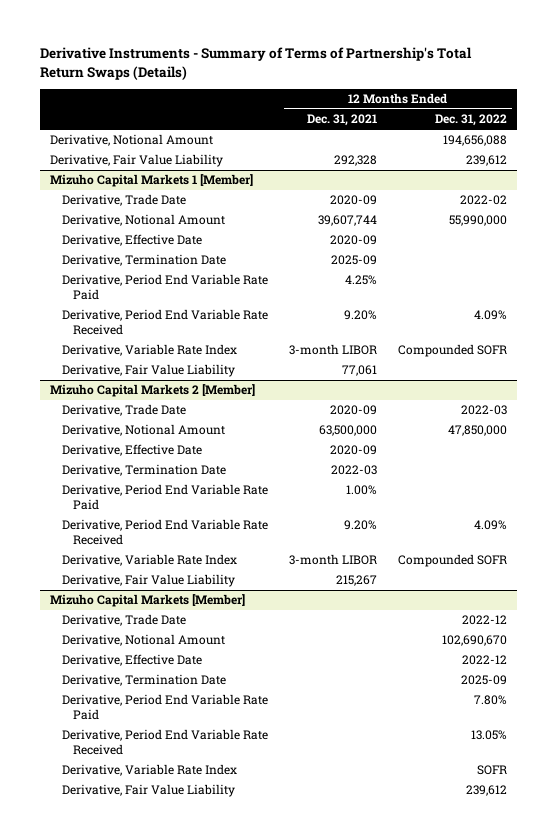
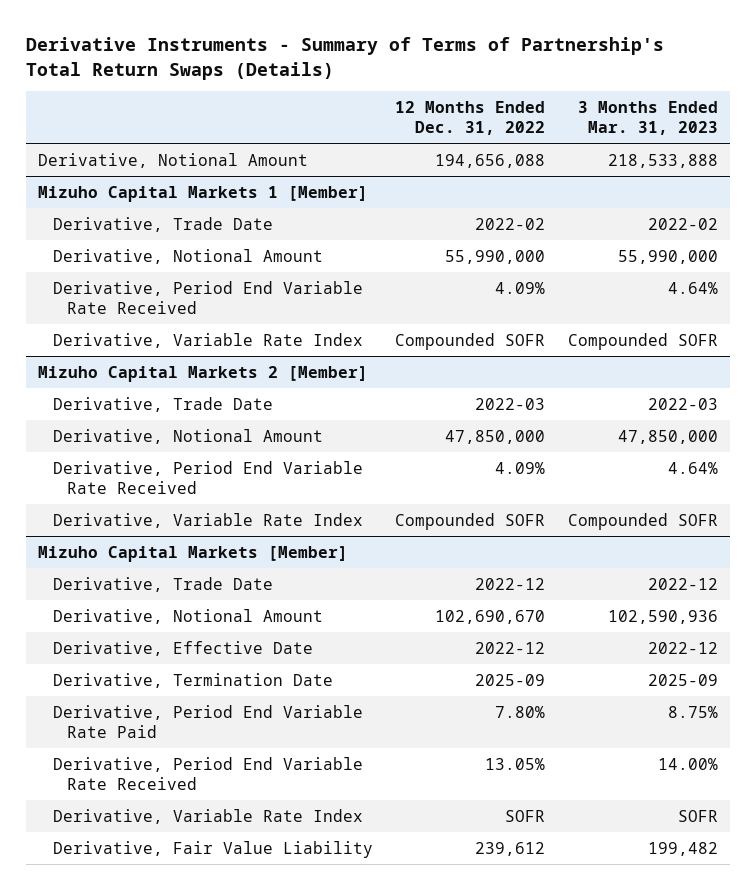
- | 12 Months Ended Dec. 31, 2021 | 12 Months Ended Dec. 31, 2022
+ | 12 Months Ended Dec. 31, 2022 | 3 Months Ended Mar. 31, 2023
- Derivative, Fair Value Liability | 292,328 | 239,612
@ Mizuho Capital Markets 1 [Member]
- Derivative, Effective Date | 2020-09 |
- Derivative, Termination Date | 2025-09 |
- Derivative, Period End Variable Rate Paid | 4.25% |
- Derivative, Fair Value Liability | 77,061 |
@ Mizuho Capital Markets 2 [Member]
- Derivative, Effective Date | 2020-09 |
- Derivative, Termination Date | 2022-03 |
- Derivative, Period End Variable Rate Paid | 1.00% |
- Derivative, Fair Value Liability | 215,267 |

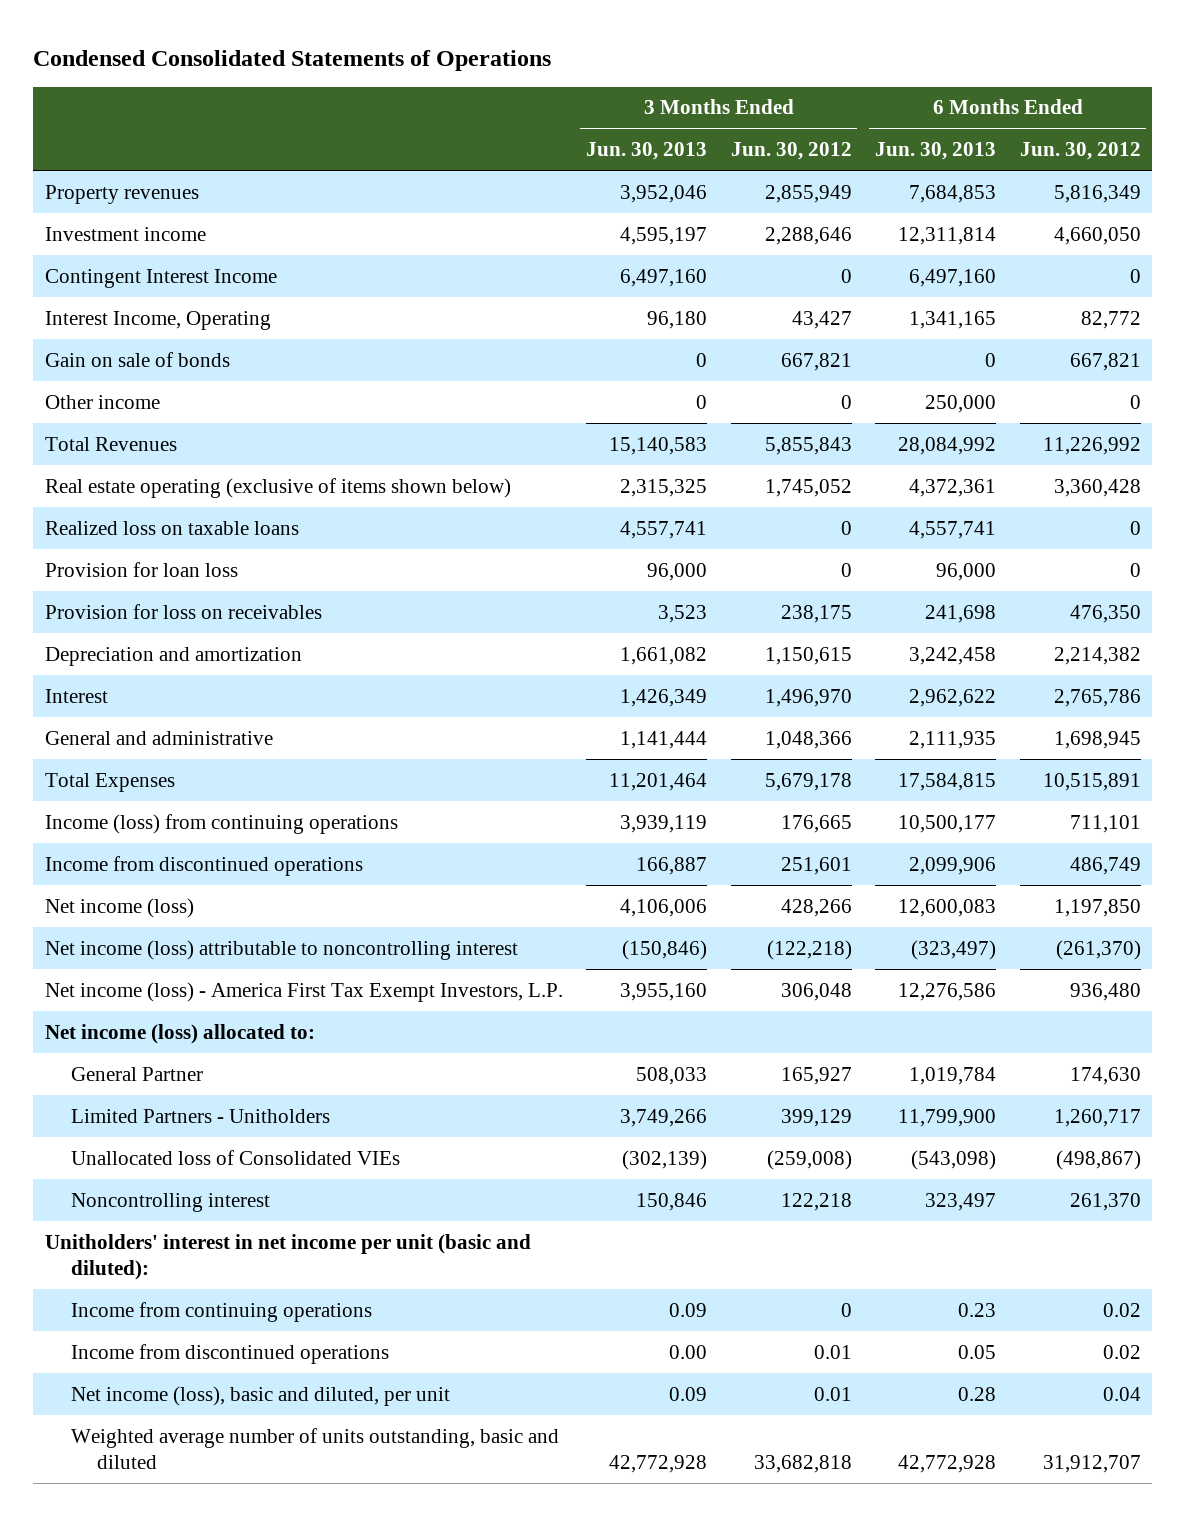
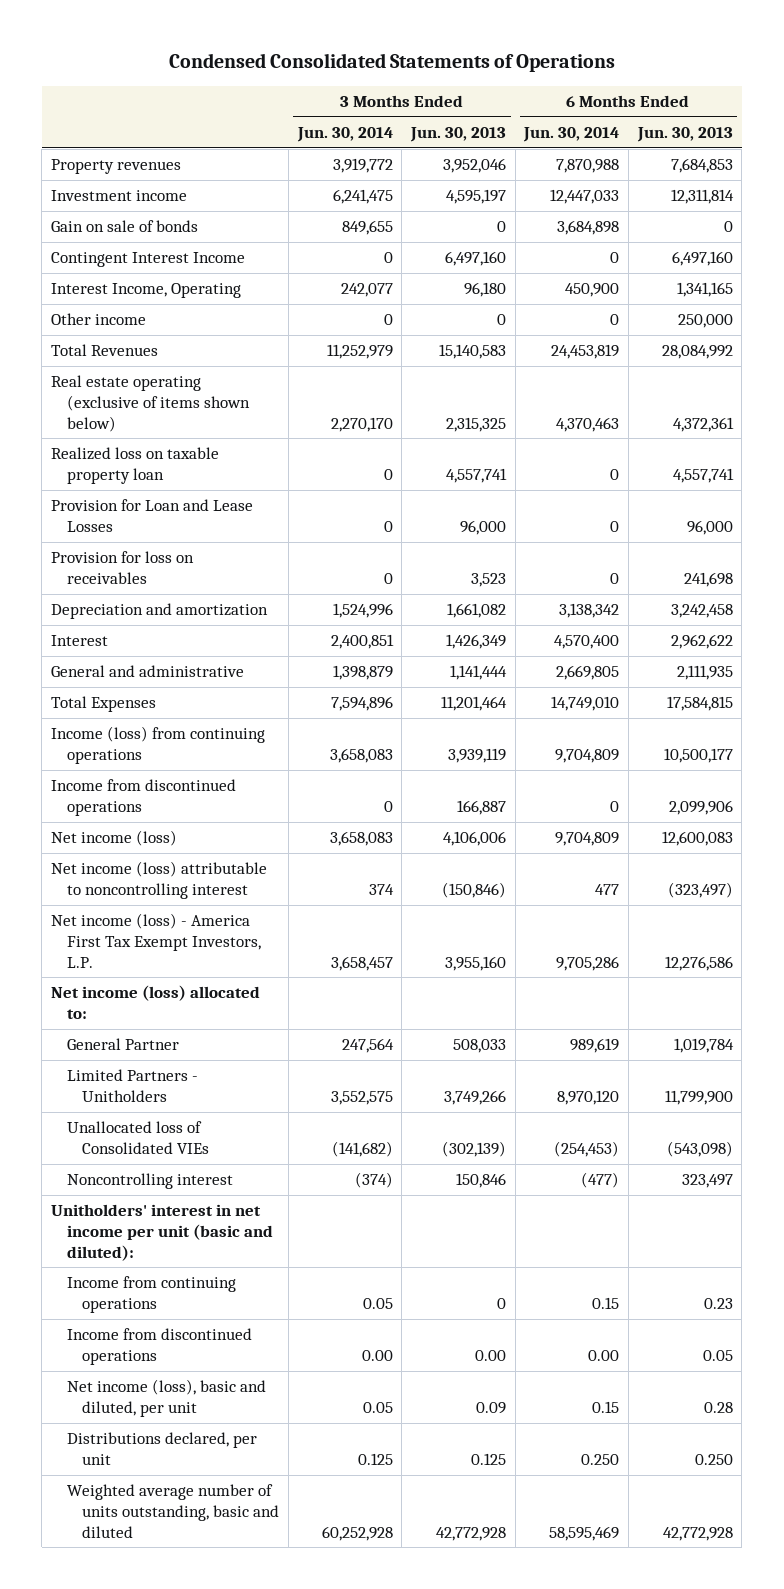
- | 3 Months Ended Jun. 30, 2013 | 3 Months Ended Jun. 30, 2012 | 6 Months Ended Jun. 30, 2013 | 6 Months Ended Jun. 30, 2012
+ | 3 Months Ended Jun. 30, 2014 | 3 Months Ended Jun. 30, 2013 | 6 Months Ended Jun. 30, 2014 | 6 Months Ended Jun. 30, 2013
moved up: Gain on sale of bonds | 849,655 | 0 | 3,684,898 | 0
- Realized loss on taxable loans | 4,557,741 | 0 | 4,557,741 | 0
- Provision for loan loss | 96,000 | 0 | 96,000 | 0
+ Realized loss on taxable property loan | 0 | 4,557,741 | 0 | 4,557,741
+ Provision for Loan and Lease Losses | 0 | 96,000 | 0 | 96,000
- Income from continuing operations | 0.09 | 0 | 0.23 | 0.02
+ Income from continuing operations | 0.05 | 0 | 0.15 | 0.23
+ Distributions declared, per unit | 0.125 | 0.125 | 0.250 | 0.250

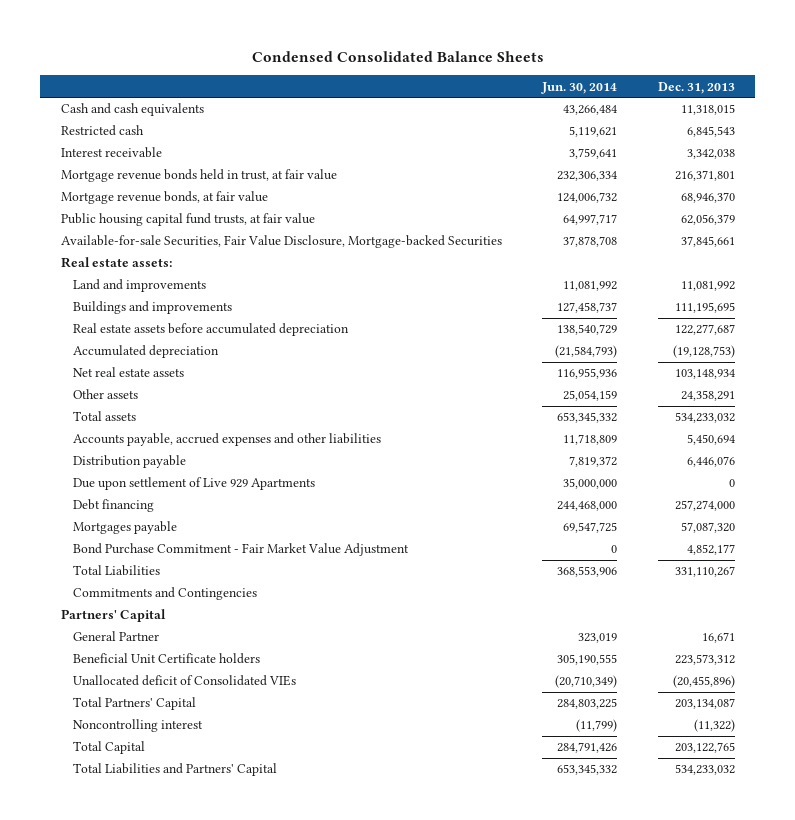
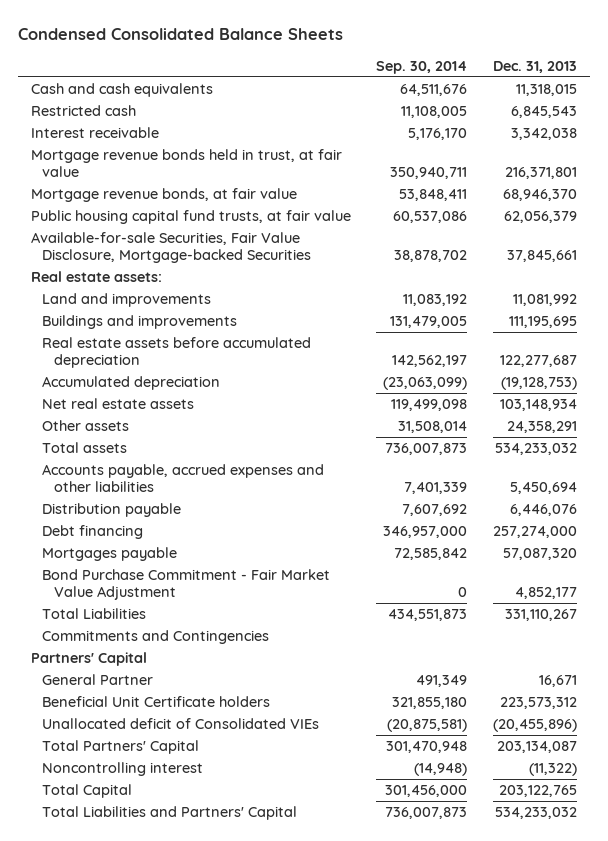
- | Jun. 30, 2014 | Dec. 31, 2013
+ | Sep. 30, 2014 | Dec. 31, 2013
- Due upon settlement of Live 929 Apartments | 35,000,000 | 0

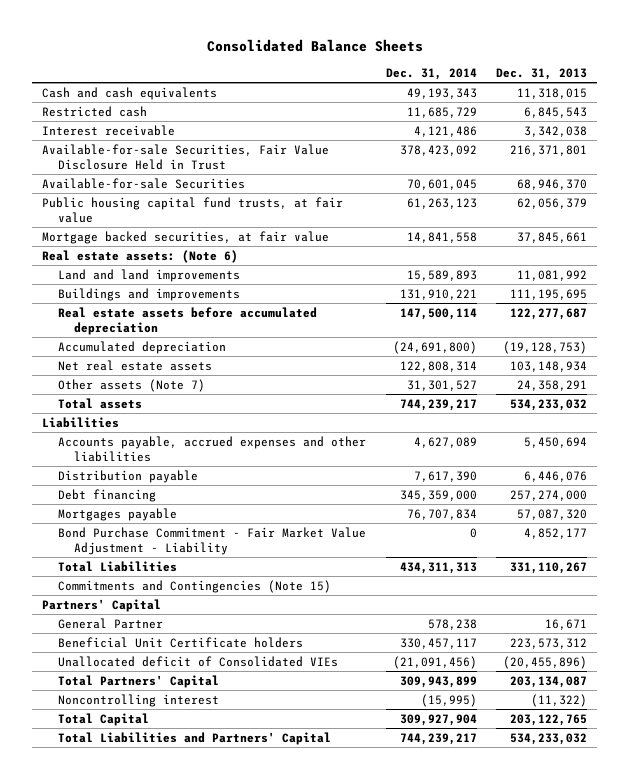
- Condensed Consolidated Balance Sheets
+ Consolidated Balance Sheets
- | Sep. 30, 2014 | Dec. 31, 2013
+ | Dec. 31, 2014 | Dec. 31, 2013
- Mortgage revenue bonds held in trust, at fair value | 350,940,711 | 216,371,801
- Mortgage revenue bonds, at fair value | 53,848,411 | 68,946,370
+ Available-for-sale Securities, Fair Value Disclosure Held in Trust | 378,423,092 | 216,371,801
+ Available-for-sale Securities | 70,601,045 | 68,946,370
- Available-for-sale Securities, Fair Value Disclosure, Mortgage-backed Securities | 38,878,702 | 37,845,661
- Real estate assets:
- Land and improvements | 11,083,192 | 11,081,992
+ Mortgage backed securities, at fair value | 14,841,558 | 37,845,661
+ Real estate assets: (Note 6)
+ Land and land improvements | 15,589,893 | 11,081,992
- Other assets | 31,508,014 | 24,358,291
+ Other assets (Note 7) | 31,301,527 | 24,358,291
+ Liabilities
- Bond Purchase Commitment - Fair Market Value Adjustment | 0 | 4,852,177
+ Bond Purchase Commitment - Fair Market Value Adjustment - Liability | 0 | 4,852,177
- Commitments and Contingencies
+ Commitments and Contingencies (Note 15)

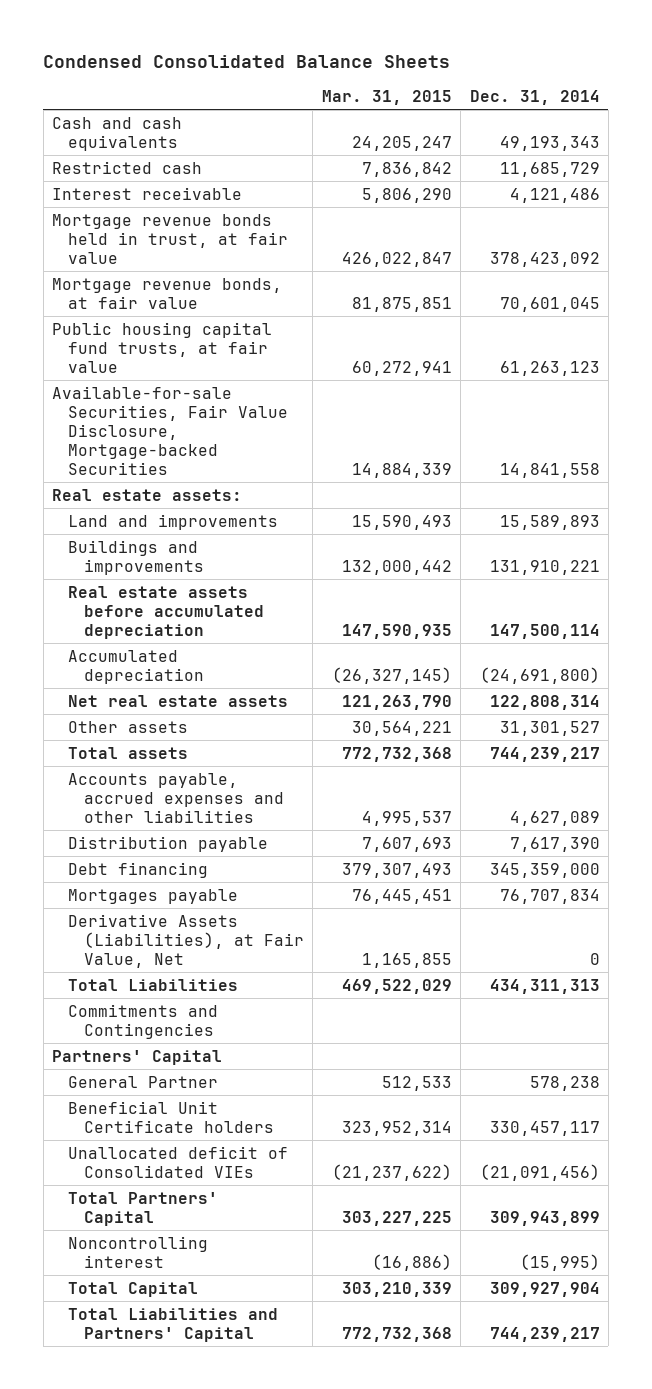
- Consolidated Balance Sheets
+ Condensed Consolidated Balance Sheets
- | Dec. 31, 2014 | Dec. 31, 2013
+ | Mar. 31, 2015 | Dec. 31, 2014
- Available-for-sale Securities, Fair Value Disclosure Held in Trust | 378,423,092 | 216,371,801
- Available-for-sale Securities | 70,601,045 | 68,946,370
+ Mortgage revenue bonds held in trust, at fair value | 426,022,847 | 378,423,092
+ Mortgage revenue bonds, at fair value | 81,875,851 | 70,601,045
- Mortgage backed securities, at fair value | 14,841,558 | 37,845,661
- Real estate assets: (Note 6)
- Land and land improvements | 15,589,893 | 11,081,992
+ Available-for-sale Securities, Fair Value Disclosure, Mortgage-backed Securities | 14,884,339 | 14,841,558
+ Real estate assets:
+ Land and improvements | 15,590,493 | 15,589,893
- Other assets (Note 7) | 31,301,527 | 24,358,291
+ Other assets | 30,564,221 | 31,301,527
- Liabilities
- Bond Purchase Commitment - Fair Market Value Adjustment - Liability | 0 | 4,852,177
+ Derivative Assets (Liabilities), at Fair Value, Net | 1,165,855 | 0
- Commitments and Contingencies (Note 15)
+ Commitments and Contingencies

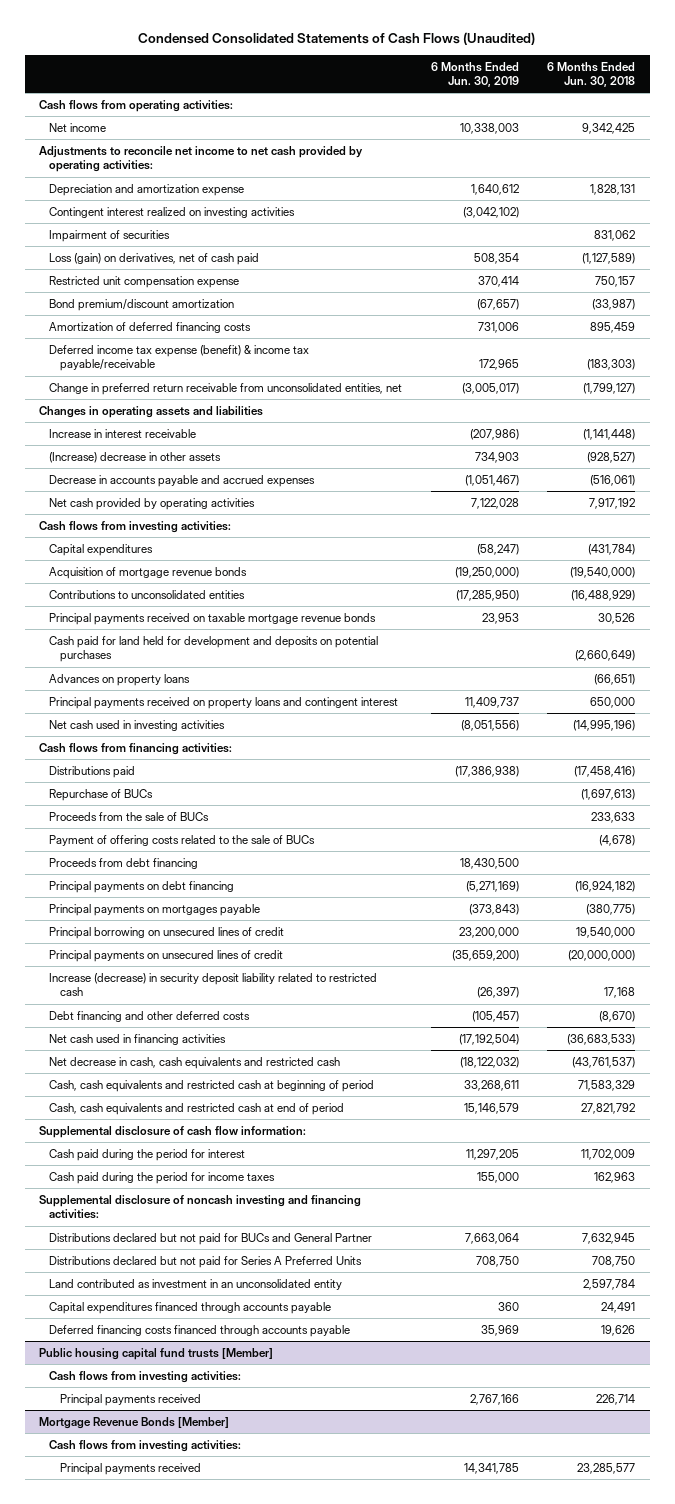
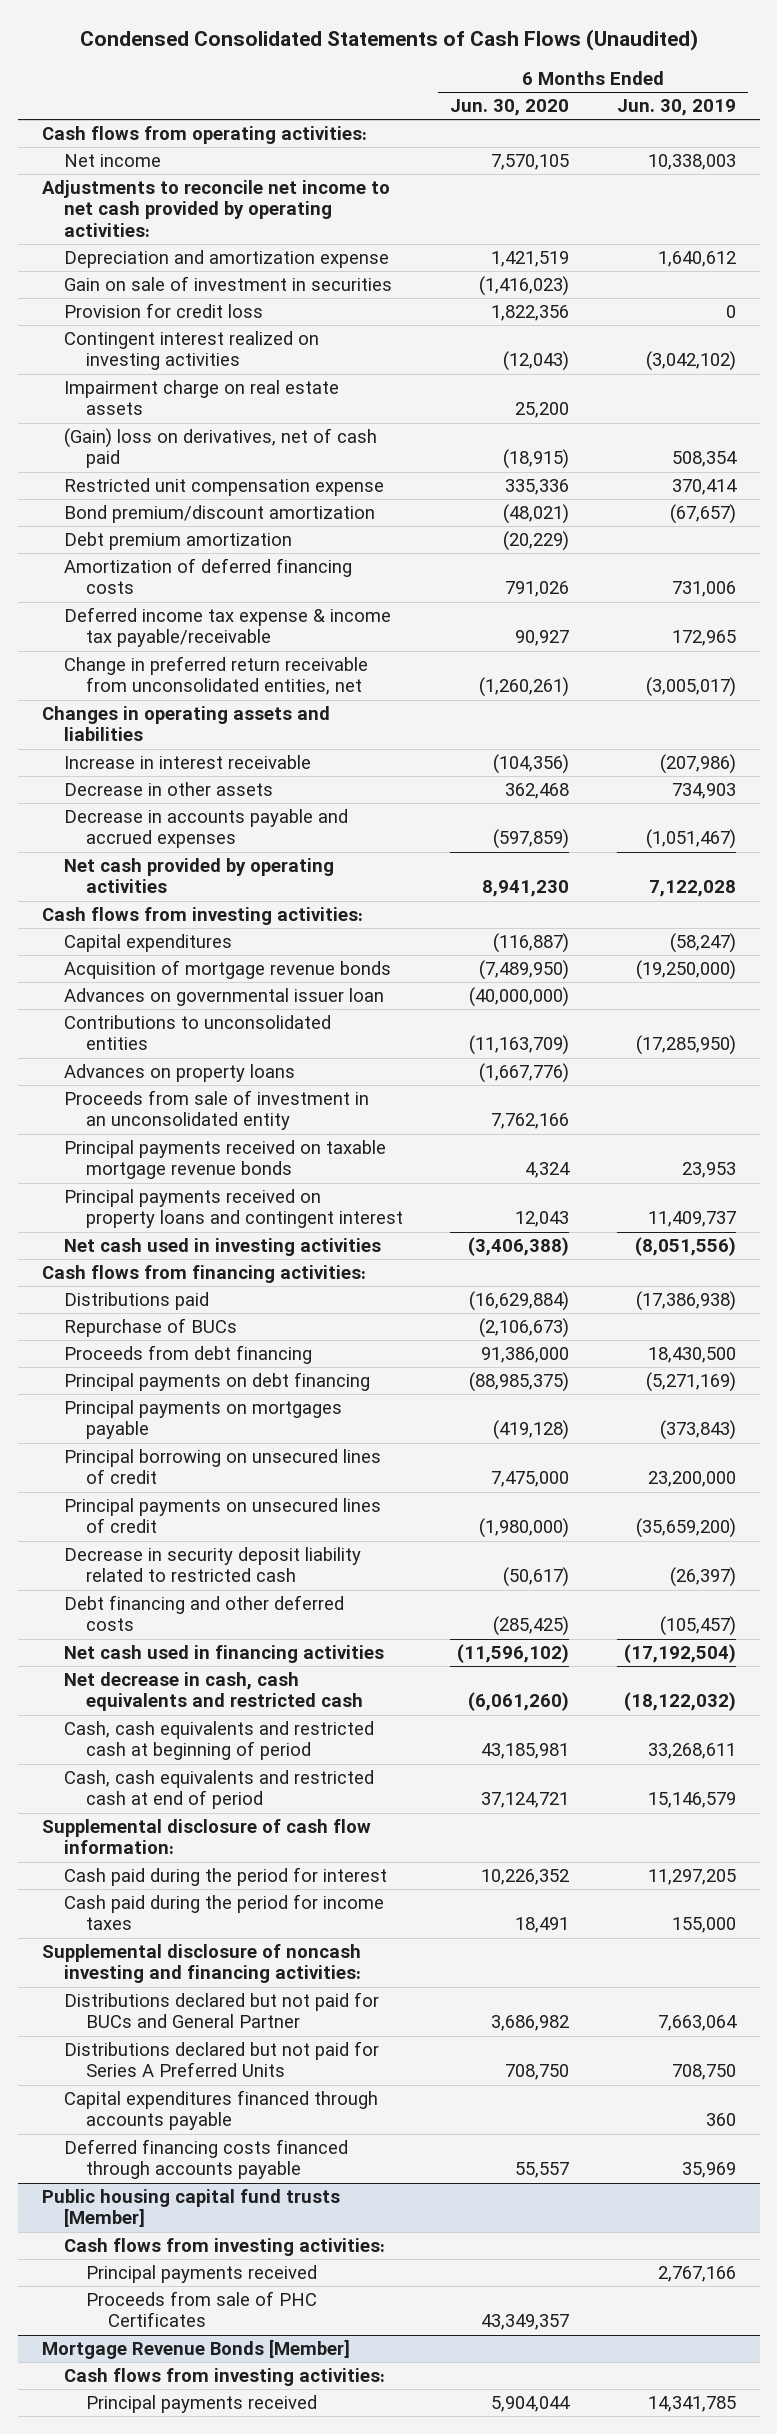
- | 6 Months Ended Jun. 30, 2019 | 6 Months Ended Jun. 30, 2018
+ | 6 Months Ended Jun. 30, 2020 | 6 Months Ended Jun. 30, 2019
+ Gain on sale of investment in securities | (1,416,023) |
+ Provision for credit loss | 1,822,356 | 0
- Impairment of securities | | 831,062
- Loss (gain) on derivatives, net of cash paid | 508,354 | (1,127,589)
+ Impairment charge on real estate assets | 25,200 |
+ (Gain) loss on derivatives, net of cash paid | (18,915) | 508,354
+ Debt premium amortization | (20,229) |
- Deferred income tax expense (benefit) & income tax payable/receivable | 172,965 | (183,303)
+ Deferred income tax expense & income tax payable/receivable | 90,927 | 172,965
- (Increase) decrease in other assets | 734,903 | (928,527)
+ Decrease in other assets | 362,468 | 734,903
+ Advances on governmental issuer loan | (40,000,000) |
- Cash paid for land held for development and deposits on potential purchases | | (2,660,649)
+ Proceeds from sale of investment in an unconsolidated entity | 7,762,166 |
moved down: Principal payments received on taxable mortgage revenue bonds | 4,324 | 23,953
- Proceeds from the sale of BUCs | | 233,633
- Payment of offering costs related to the sale of BUCs | | (4,678)
- Increase (decrease) in security deposit liability related to restricted cash | (26,397) | 17,168
+ Decrease in security deposit liability related to restricted cash | (50,617) | (26,397)
- Land contributed as investment in an unconsolidated entity | | 2,597,784
@ Public housing capital fund trusts [Member]
+ Proceeds from sale of PHC Certificates | 43,349,357 |

